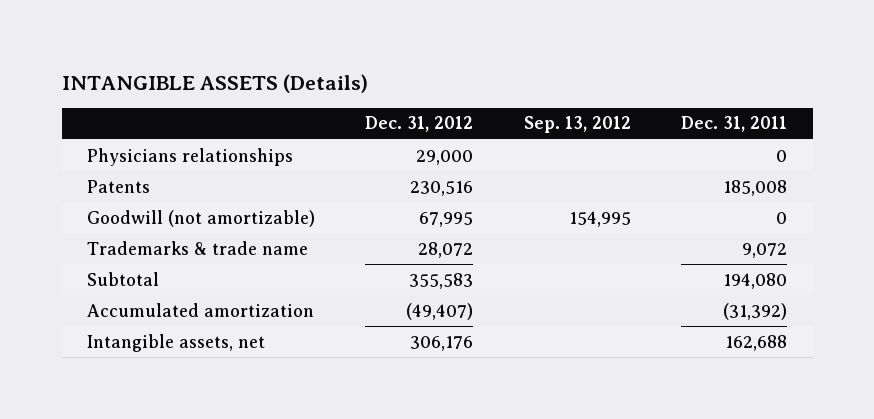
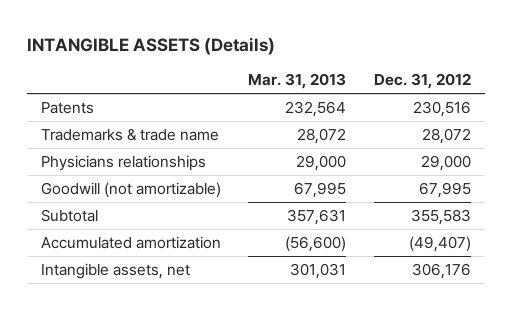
- | Dec. 31, 2012 | Sep. 13, 2012 | Dec. 31, 2011
+ | Mar. 31, 2013 | Dec. 31, 2012
moved down: Physicians relationships | 29,000 | 29,000
moved down: Goodwill (not amortizable) | 67,995 | 67,995

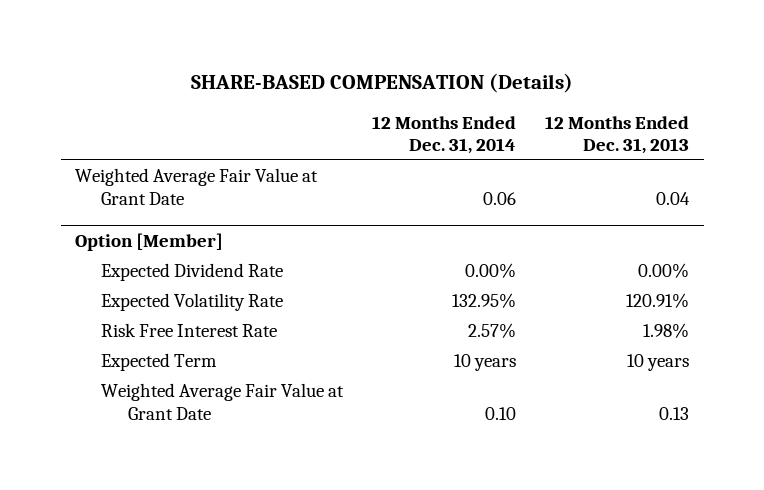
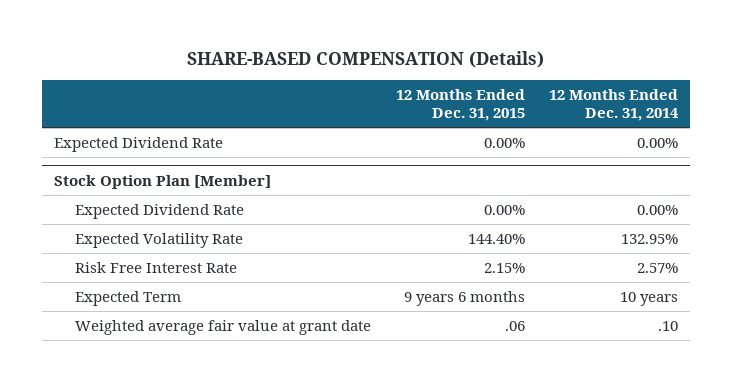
- | 12 Months Ended Dec. 31, 2014 | 12 Months Ended Dec. 31, 2013
+ | 12 Months Ended Dec. 31, 2015 | 12 Months Ended Dec. 31, 2014
- Weighted Average Fair Value at Grant Date | 0.06 | 0.04
- Option [Member]
+ Stock Option Plan [Member]
+ Expected Dividend Rate | 0.00% | 0.00%
- Weighted Average Fair Value at Grant Date | 0.10 | 0.13
+ Weighted average fair value at grant date | .06 | .10

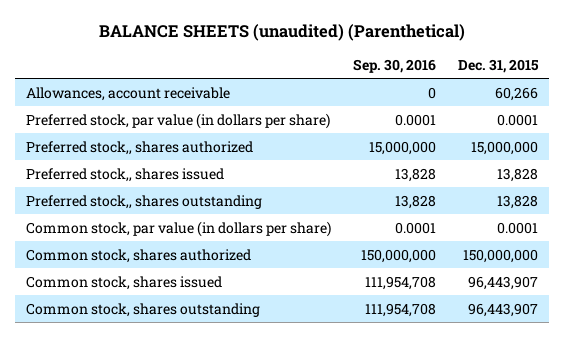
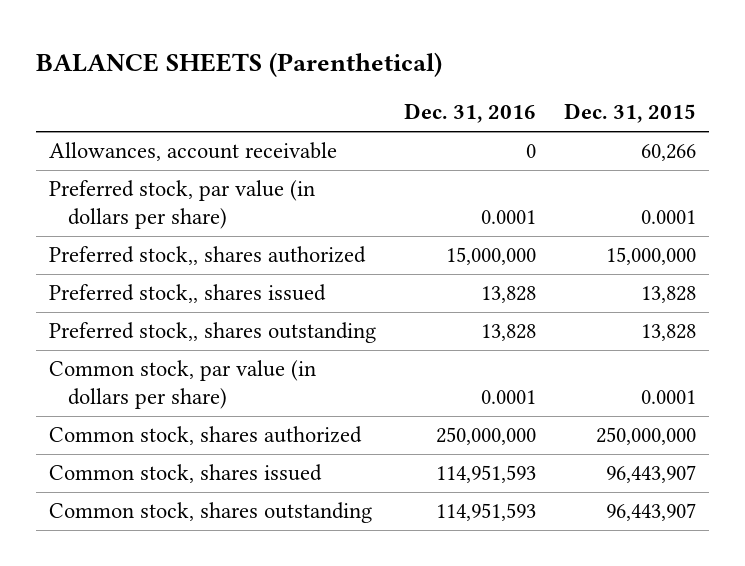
- BALANCE SHEETS (unaudited) (Parenthetical)
+ BALANCE SHEETS (Parenthetical)
- | Sep. 30, 2016 | Dec. 31, 2015
+ | Dec. 31, 2016 | Dec. 31, 2015
- Common stock, shares authorized | 150,000,000 | 150,000,000
+ Common stock, shares authorized | 250,000,000 | 250,000,000

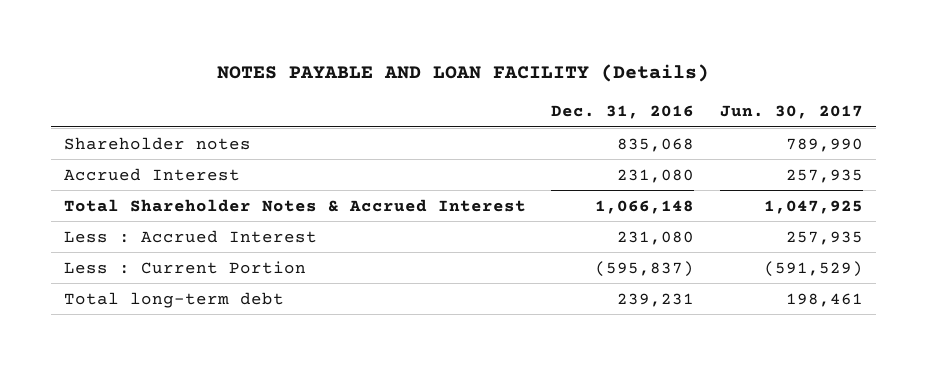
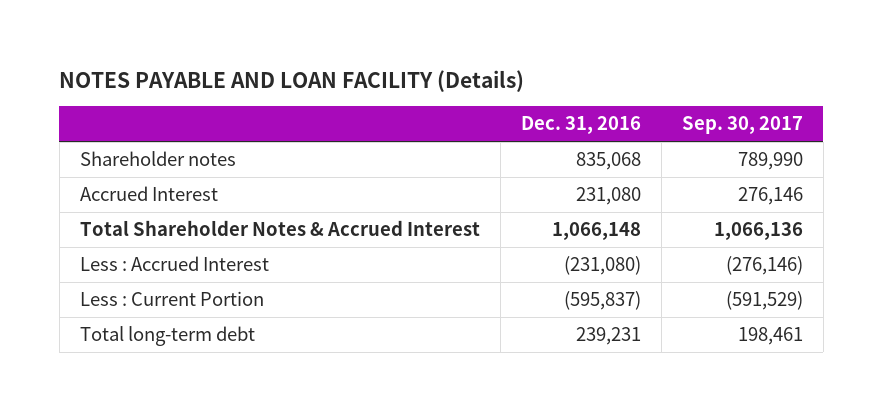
- | Dec. 31, 2016 | Jun. 30, 2017
+ | Dec. 31, 2016 | Sep. 30, 2017
- Less : Accrued Interest | 231,080 | 257,935
+ Less : Accrued Interest | (231,080) | (276,146)

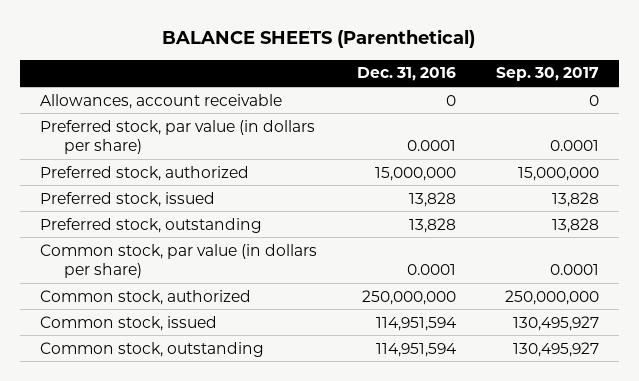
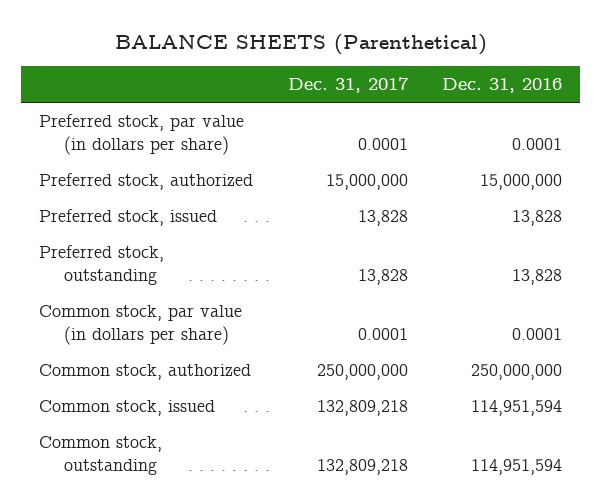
- | Dec. 31, 2016 | Sep. 30, 2017
+ | Dec. 31, 2017 | Dec. 31, 2016
- Allowances, account receivable | 0 | 0

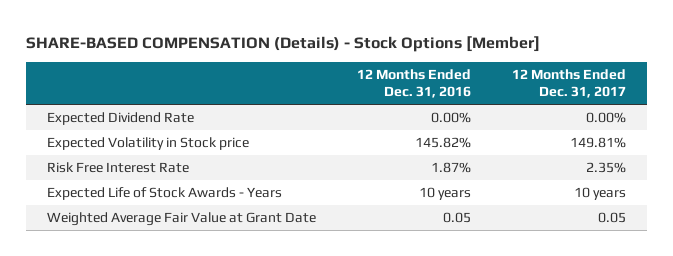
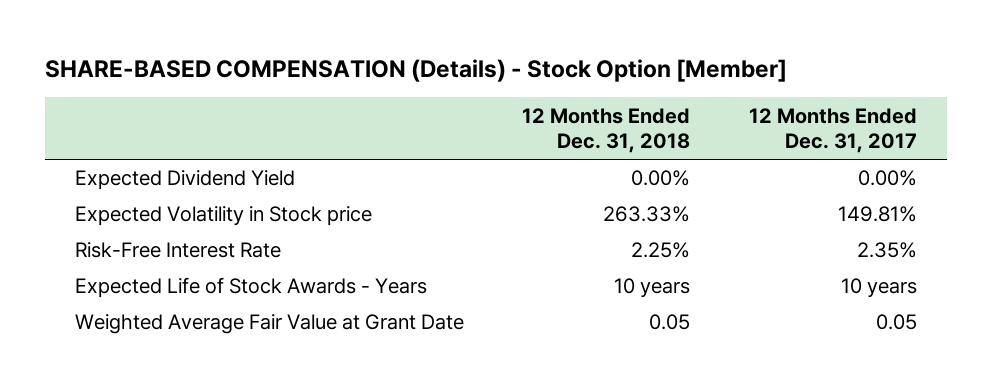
- SHARE-BASED COMPENSATION (Details) - Stock Options [Member]
+ SHARE-BASED COMPENSATION (Details) - Stock Option [Member]
- | 12 Months Ended Dec. 31, 2016 | 12 Months Ended Dec. 31, 2017
+ | 12 Months Ended Dec. 31, 2018 | 12 Months Ended Dec. 31, 2017
- Expected Dividend Rate | 0.00% | 0.00%
+ Expected Dividend Yield | 0.00% | 0.00%
- Risk Free Interest Rate | 1.87% | 2.35%
+ Risk-Free Interest Rate | 2.25% | 2.35%

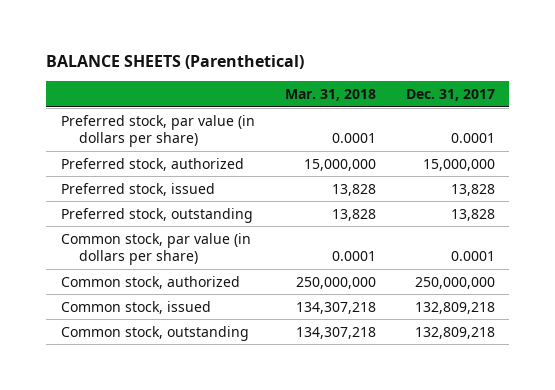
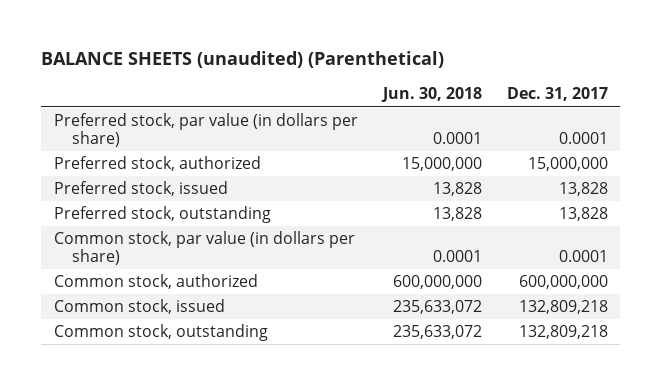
- BALANCE SHEETS (Parenthetical)
+ BALANCE SHEETS (unaudited) (Parenthetical)
- | Mar. 31, 2018 | Dec. 31, 2017
+ | Jun. 30, 2018 | Dec. 31, 2017
- Common stock, authorized | 250,000,000 | 250,000,000
+ Common stock, authorized | 600,000,000 | 600,000,000

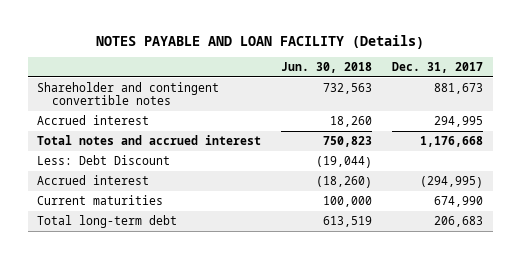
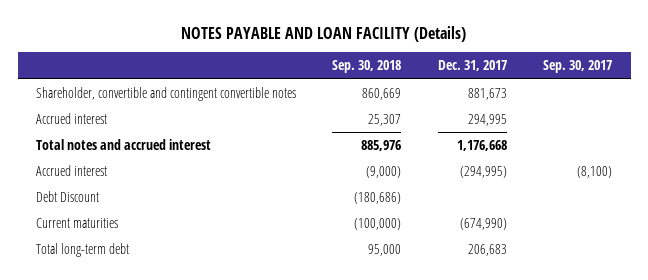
- | Jun. 30, 2018 | Dec. 31, 2017
+ | Sep. 30, 2018 | Dec. 31, 2017 | Sep. 30, 2017
- Shareholder and contingent convertible notes | 732,563 | 881,673
+ Shareholder, convertible and contingent convertible notes | 860,669 | 881,673 |
- Less: Debt Discount | (19,044) |
- Current maturities | 100,000 | 674,990
+ Debt Discount | (180,686) | |
+ Current maturities | (100,000) | (674,990) |

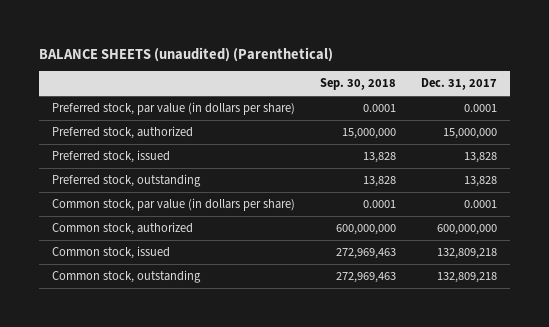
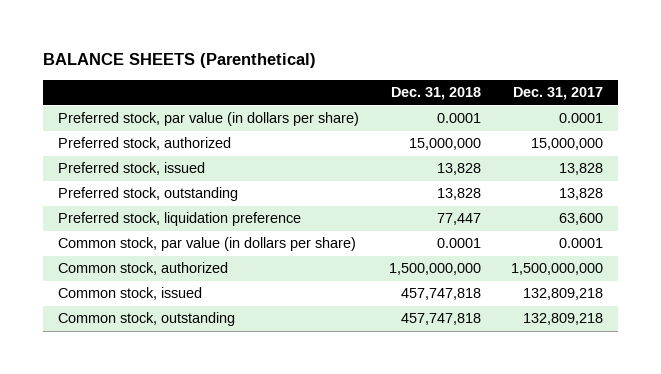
- BALANCE SHEETS (unaudited) (Parenthetical)
+ BALANCE SHEETS (Parenthetical)
- | Sep. 30, 2018 | Dec. 31, 2017
+ | Dec. 31, 2018 | Dec. 31, 2017
+ Preferred stock, liquidation preference | 77,447 | 63,600
- Common stock, authorized | 600,000,000 | 600,000,000
+ Common stock, authorized | 1,500,000,000 | 1,500,000,000

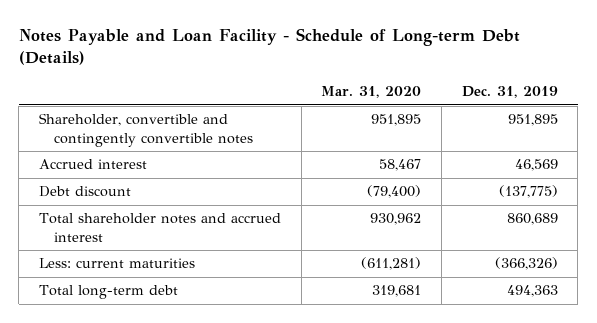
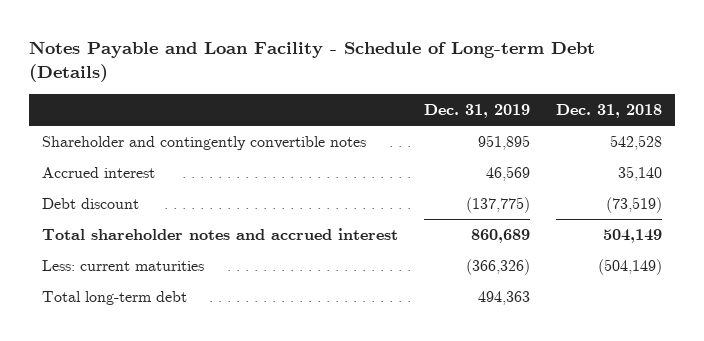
- | Mar. 31, 2020 | Dec. 31, 2019
+ | Dec. 31, 2019 | Dec. 31, 2018
- Shareholder, convertible and contingently convertible notes | 951,895 | 951,895
+ Shareholder and contingently convertible notes | 951,895 | 542,528

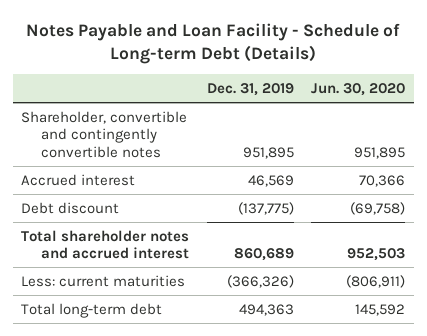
- | Dec. 31, 2019 | Dec. 31, 2018
+ | Dec. 31, 2019 | Jun. 30, 2020
- Shareholder and contingently convertible notes | 951,895 | 542,528
+ Shareholder, convertible and contingently convertible notes | 951,895 | 951,895

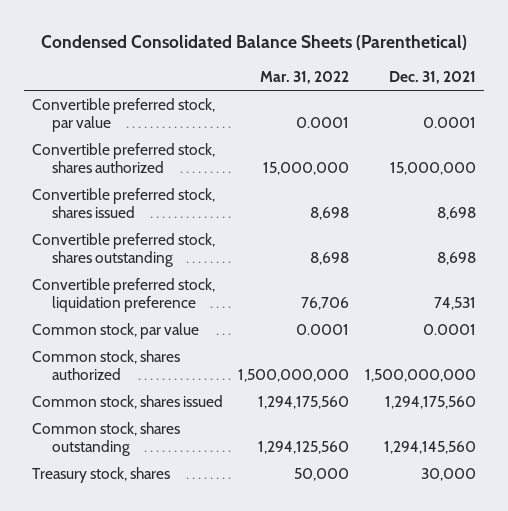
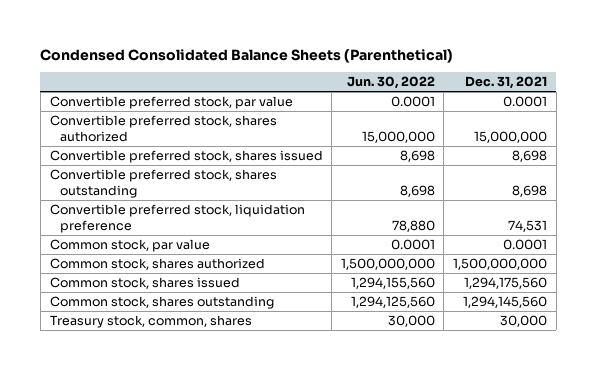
- | Mar. 31, 2022 | Dec. 31, 2021
+ | Jun. 30, 2022 | Dec. 31, 2021
- Treasury stock, shares | 50,000 | 30,000
+ Treasury stock, common, shares | 30,000 | 30,000

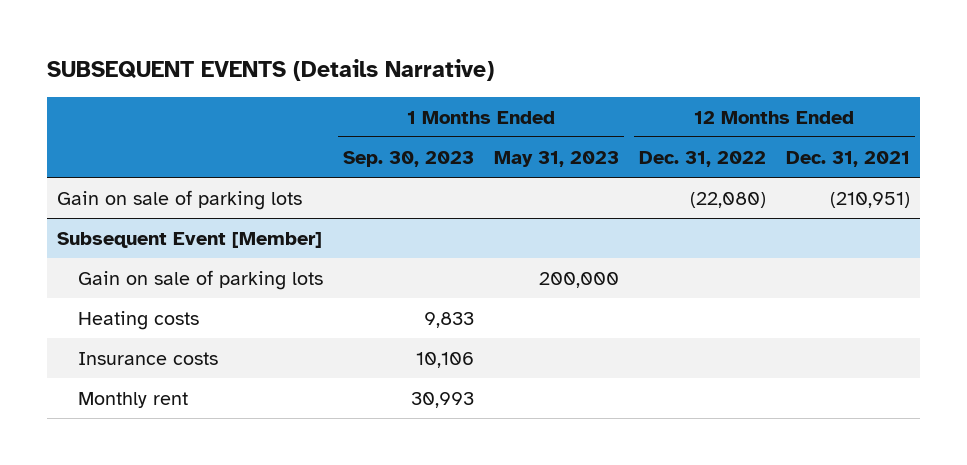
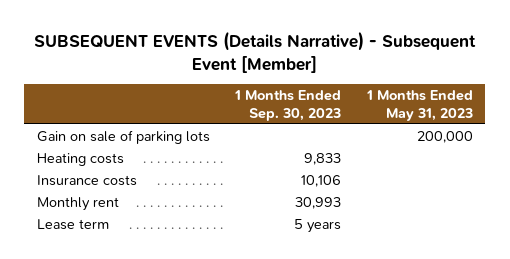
- SUBSEQUENT EVENTS (Details Narrative)
+ SUBSEQUENT EVENTS (Details Narrative) - Subsequent Event [Member]
- | 1 Months Ended Sep. 30, 2023 | 1 Months Ended May 31, 2023 | 12 Months Ended Dec. 31, 2022 | 12 Months Ended Dec. 31, 2021
+ | 1 Months Ended Sep. 30, 2023 | 1 Months Ended May 31, 2023
- Gain on sale of parking lots | | | (22,080) | (210,951)
- Subsequent Event [Member]
+ Lease term | 5 years |

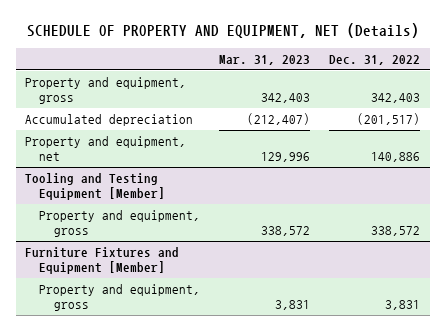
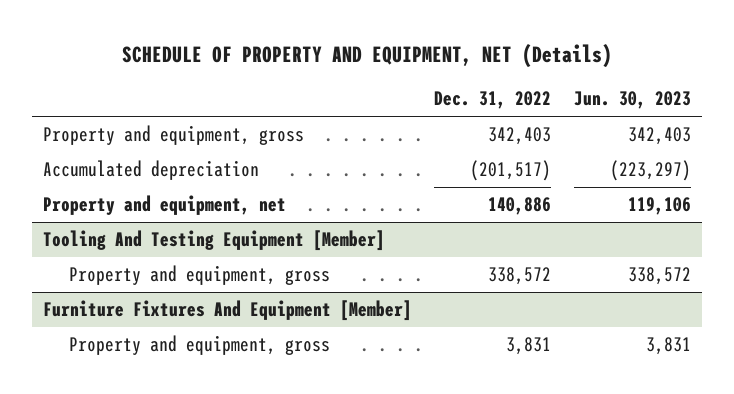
- | Mar. 31, 2023 | Dec. 31, 2022
+ | Dec. 31, 2022 | Jun. 30, 2023
- Tooling and Testing Equipment [Member]
+ Tooling And Testing Equipment [Member]
- Furniture Fixtures and Equipment [Member]
+ Furniture Fixtures And Equipment [Member]

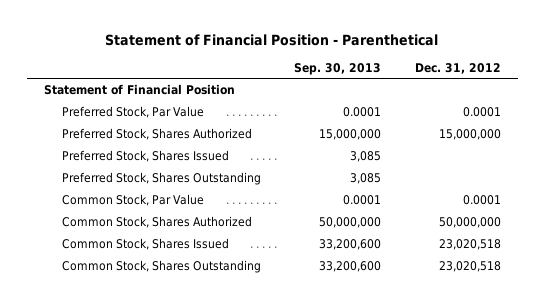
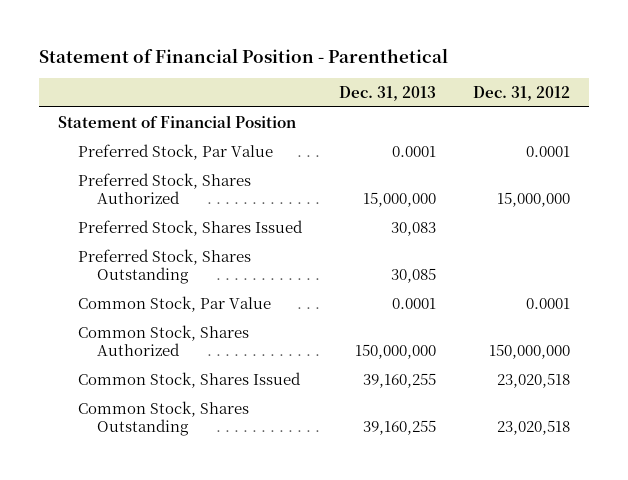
- | Sep. 30, 2013 | Dec. 31, 2012
+ | Dec. 31, 2013 | Dec. 31, 2012
- Common Stock, Shares Authorized | 50,000,000 | 50,000,000
+ Common Stock, Shares Authorized | 150,000,000 | 150,000,000

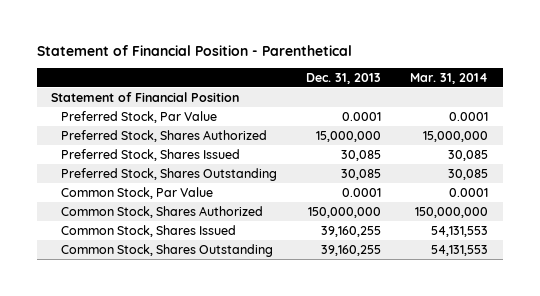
- | Dec. 31, 2013 | Dec. 31, 2012
+ | Dec. 31, 2013 | Mar. 31, 2014
- Preferred Stock, Shares Issued | 30,083 |
+ Preferred Stock, Shares Issued | 30,085 | 30,085

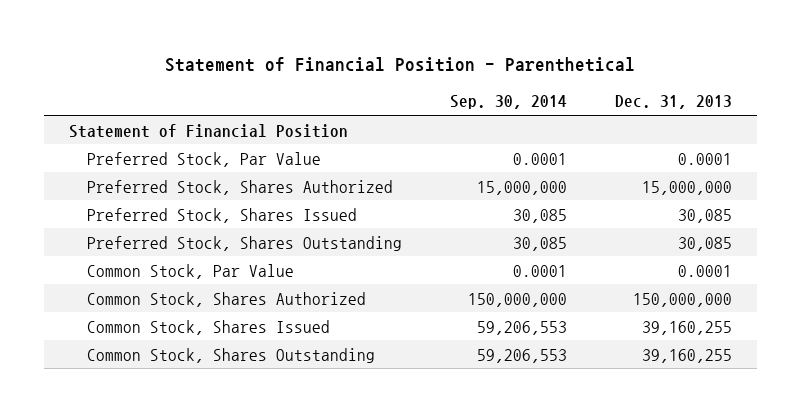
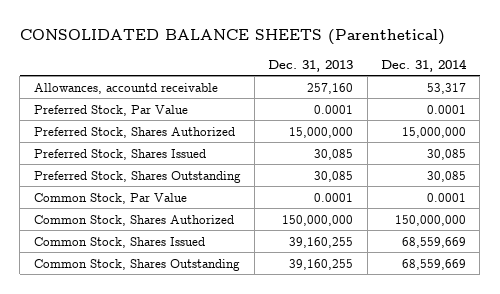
- Statement of Financial Position - Parenthetical
+ CONSOLIDATED BALANCE SHEETS (Parenthetical)
- | Sep. 30, 2014 | Dec. 31, 2013
+ | Dec. 31, 2013 | Dec. 31, 2014
- Statement of Financial Position
+ Allowances, accountd receivable | 257,160 | 53,317

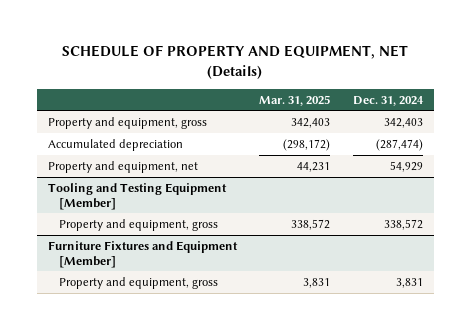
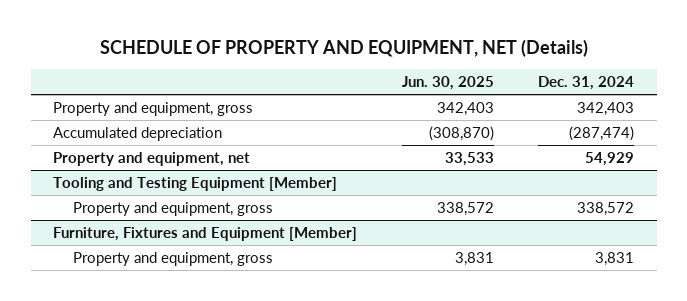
- | Mar. 31, 2025 | Dec. 31, 2024
+ | Jun. 30, 2025 | Dec. 31, 2024
- Furniture Fixtures and Equipment [Member]
+ Furniture, Fixtures and Equipment [Member]

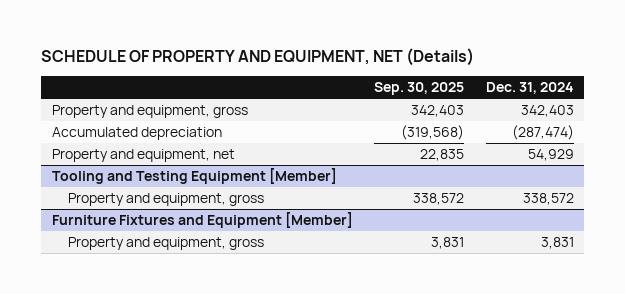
- | Jun. 30, 2025 | Dec. 31, 2024
+ | Sep. 30, 2025 | Dec. 31, 2024
- Furniture, Fixtures and Equipment [Member]
+ Furniture Fixtures and Equipment [Member]

